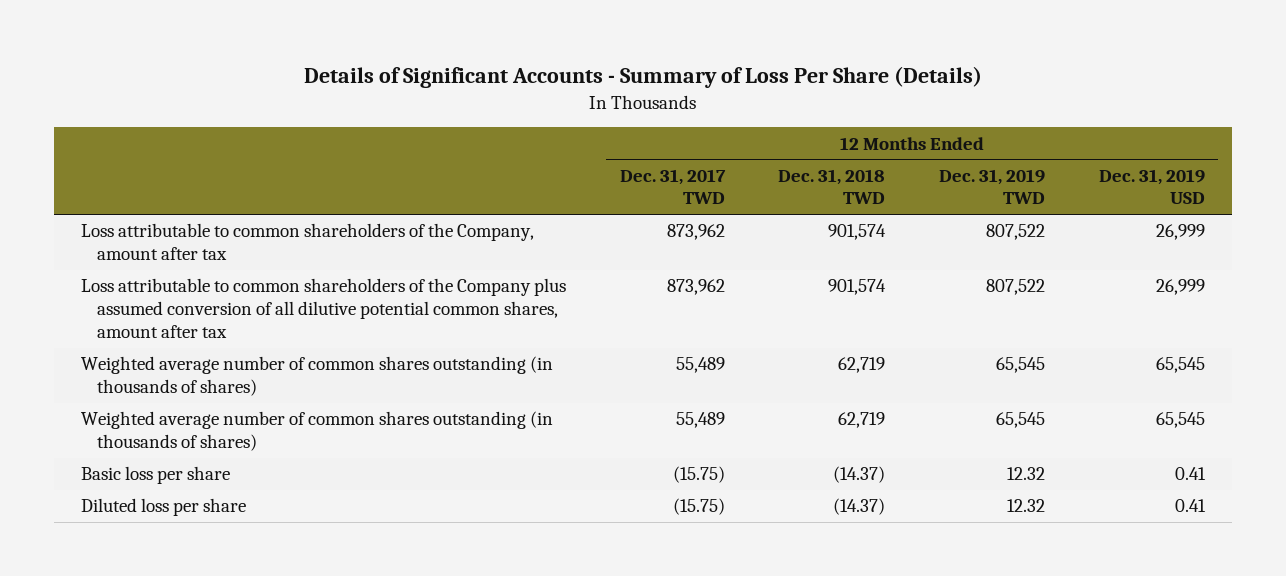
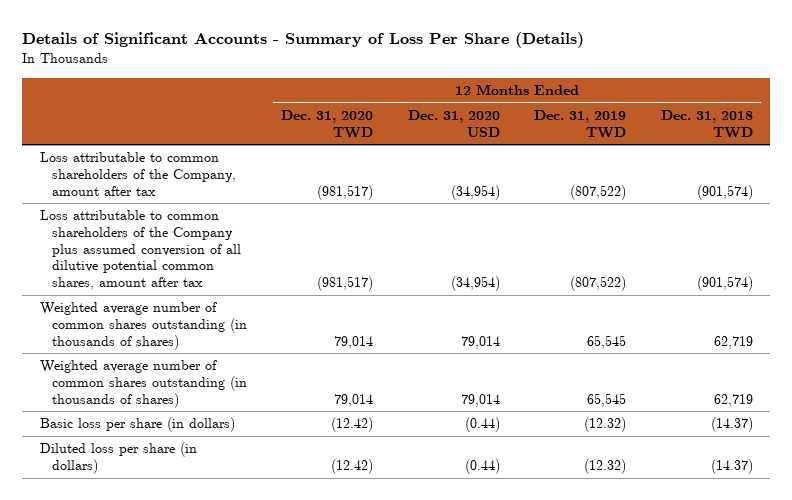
- | 12 Months Ended Dec. 31, 2017 TWD | 12 Months Ended Dec. 31, 2018 TWD | 12 Months Ended Dec. 31, 2019 TWD | 12 Months Ended Dec. 31, 2019 USD
+ | 12 Months Ended Dec. 31, 2020 TWD | 12 Months Ended Dec. 31, 2020 USD | 12 Months Ended Dec. 31, 2019 TWD | 12 Months Ended Dec. 31, 2018 TWD
- Loss attributable to common shareholders of the Company, amount after tax | 873,962 | 901,574 | 807,522 | 26,999
- Loss attributable to common shareholders of the Company plus assumed conversion of all dilutive potential common shares, amount after tax | 873,962 | 901,574 | 807,522 | 26,999
+ Loss attributable to common shareholders of the Company, amount after tax | (981,517) | (34,954) | (807,522) | (901,574)
+ Loss attributable to common shareholders of the Company plus assumed conversion of all dilutive potential common shares, amount after tax | (981,517) | (34,954) | (807,522) | (901,574)
- Basic loss per share | (15.75) | (14.37) | 12.32 | 0.41
- Diluted loss per share | (15.75) | (14.37) | 12.32 | 0.41
+ Basic loss per share (in dollars) | (12.42) | (0.44) | (12.32) | (14.37)
+ Diluted loss per share (in dollars) | (12.42) | (0.44) | (12.32) | (14.37)

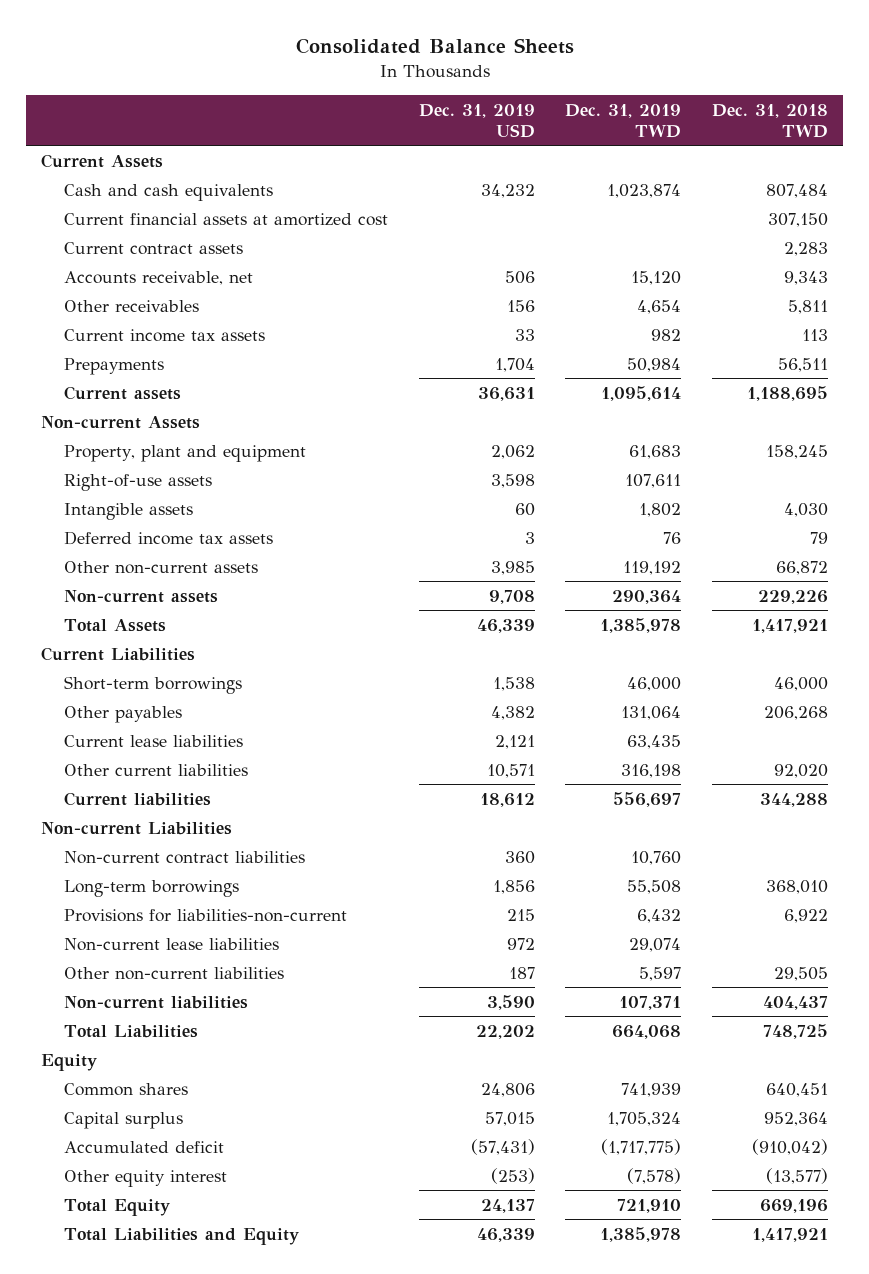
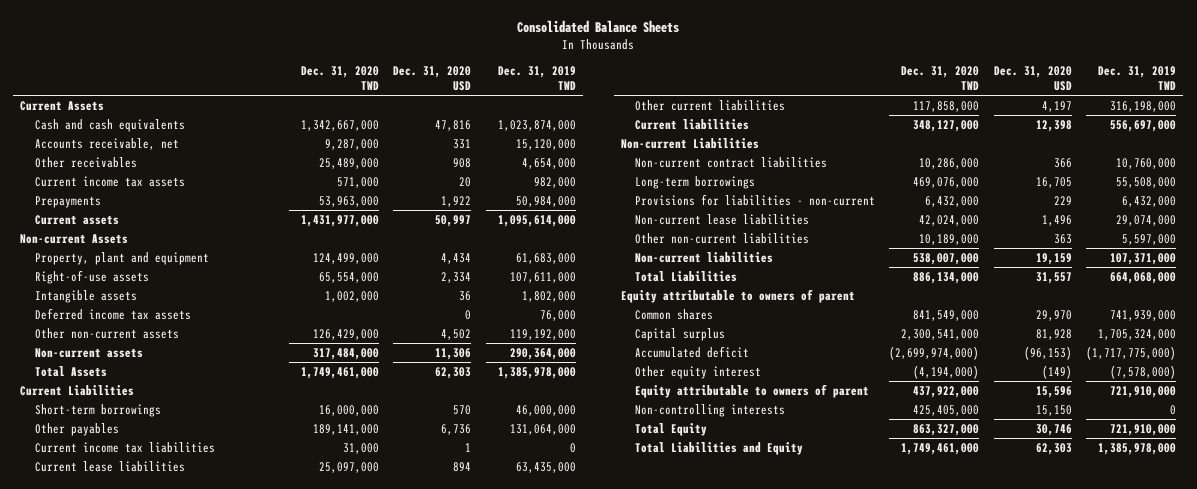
- | Dec. 31, 2019 USD | Dec. 31, 2019 TWD | Dec. 31, 2018 TWD
+ | Dec. 31, 2020 TWD | Dec. 31, 2020 USD | Dec. 31, 2019 TWD
- Cash and cash equivalents | 34,232 | 1,023,874 | 807,484
- Current financial assets at amortized cost | | | 307,150
- Current contract assets | | | 2,283
- Accounts receivable, net | 506 | 15,120 | 9,343
- Other receivables | 156 | 4,654 | 5,811
- Current income tax assets | 33 | 982 | 113
- Prepayments | 1,704 | 50,984 | 56,511
- Current assets | 36,631 | 1,095,614 | 1,188,695
+ Cash and cash equivalents | 1,342,667,000 | 47,816 | 1,023,874,000
+ Accounts receivable, net | 9,287,000 | 331 | 15,120,000
+ Other receivables | 25,489,000 | 908 | 4,654,000
+ Current income tax assets | 571,000 | 20 | 982,000
+ Prepayments | 53,963,000 | 1,922 | 50,984,000
+ Current assets | 1,431,977,000 | 50,997 | 1,095,614,000
- Property, plant and equipment | 2,062 | 61,683 | 158,245
- Right-of-use assets | 3,598 | 107,611 |
- Intangible assets | 60 | 1,802 | 4,030
- Deferred income tax assets | 3 | 76 | 79
- Other non-current assets | 3,985 | 119,192 | 66,872
- Non-current assets | 9,708 | 290,364 | 229,226
- Total Assets | 46,339 | 1,385,978 | 1,417,921
+ Property, plant and equipment | 124,499,000 | 4,434 | 61,683,000
+ Right-of-use assets | 65,554,000 | 2,334 | 107,611,000
+ Intangible assets | 1,002,000 | 36 | 1,802,000
+ Deferred income tax assets | | 0 | 76,000
+ Other non-current assets | 126,429,000 | 4,502 | 119,192,000
+ Non-current assets | 317,484,000 | 11,306 | 290,364,000
+ Total Assets | 1,749,461,000 | 62,303 | 1,385,978,000
- Short-term borrowings | 1,538 | 46,000 | 46,000
- Other payables | 4,382 | 131,064 | 206,268
- Current lease liabilities | 2,121 | 63,435 |
- Other current liabilities | 10,571 | 316,198 | 92,020
- Current liabilities | 18,612 | 556,697 | 344,288
+ Short-term borrowings | 16,000,000 | 570 | 46,000,000
+ Other payables | 189,141,000 | 6,736 | 131,064,000
+ Current income tax liabilities | 31,000 | 1 | 0
+ Current lease liabilities | 25,097,000 | 894 | 63,435,000
+ Other current liabilities | 117,858,000 | 4,197 | 316,198,000
+ Current liabilities | 348,127,000 | 12,398 | 556,697,000
- Non-current contract liabilities | 360 | 10,760 |
- Long-term borrowings | 1,856 | 55,508 | 368,010
- Provisions for liabilities-non-current | 215 | 6,432 | 6,922
- Non-current lease liabilities | 972 | 29,074 |
- Other non-current liabilities | 187 | 5,597 | 29,505
- Non-current liabilities | 3,590 | 107,371 | 404,437
- Total Liabilities | 22,202 | 664,068 | 748,725
- Equity
- Common shares | 24,806 | 741,939 | 640,451
- Capital surplus | 57,015 | 1,705,324 | 952,364
- Accumulated deficit | (57,431) | (1,717,775) | (910,042)
- Other equity interest | (253) | (7,578) | (13,577)
- Total Equity | 24,137 | 721,910 | 669,196
- Total Liabilities and Equity | 46,339 | 1,385,978 | 1,417,921
+ Non-current contract liabilities | 10,286,000 | 366 | 10,760,000
+ Long-term borrowings | 469,076,000 | 16,705 | 55,508,000
+ Provisions for liabilities - non-current | 6,432,000 | 229 | 6,432,000
+ Non-current lease liabilities | 42,024,000 | 1,496 | 29,074,000
+ Other non-current liabilities | 10,189,000 | 363 | 5,597,000
+ Non-current liabilities | 538,007,000 | 19,159 | 107,371,000
+ Total Liabilities | 886,134,000 | 31,557 | 664,068,000
+ Equity attributable to owners of parent
+ Common shares | 841,549,000 | 29,970 | 741,939,000
+ Capital surplus | 2,300,541,000 | 81,928 | 1,705,324,000
+ Accumulated deficit | (2,699,974,000) | (96,153) | (1,717,775,000)
+ Other equity interest | (4,194,000) | (149) | (7,578,000)
+ Equity attributable to owners of parent | 437,922,000 | 15,596 | 721,910,000
+ Non-controlling interests | 425,405,000 | 15,150 | 0
+ Total Equity | 863,327,000 | 30,746 | 721,910,000
+ Total Liabilities and Equity | 1,749,461,000 | 62,303 | 1,385,978,000

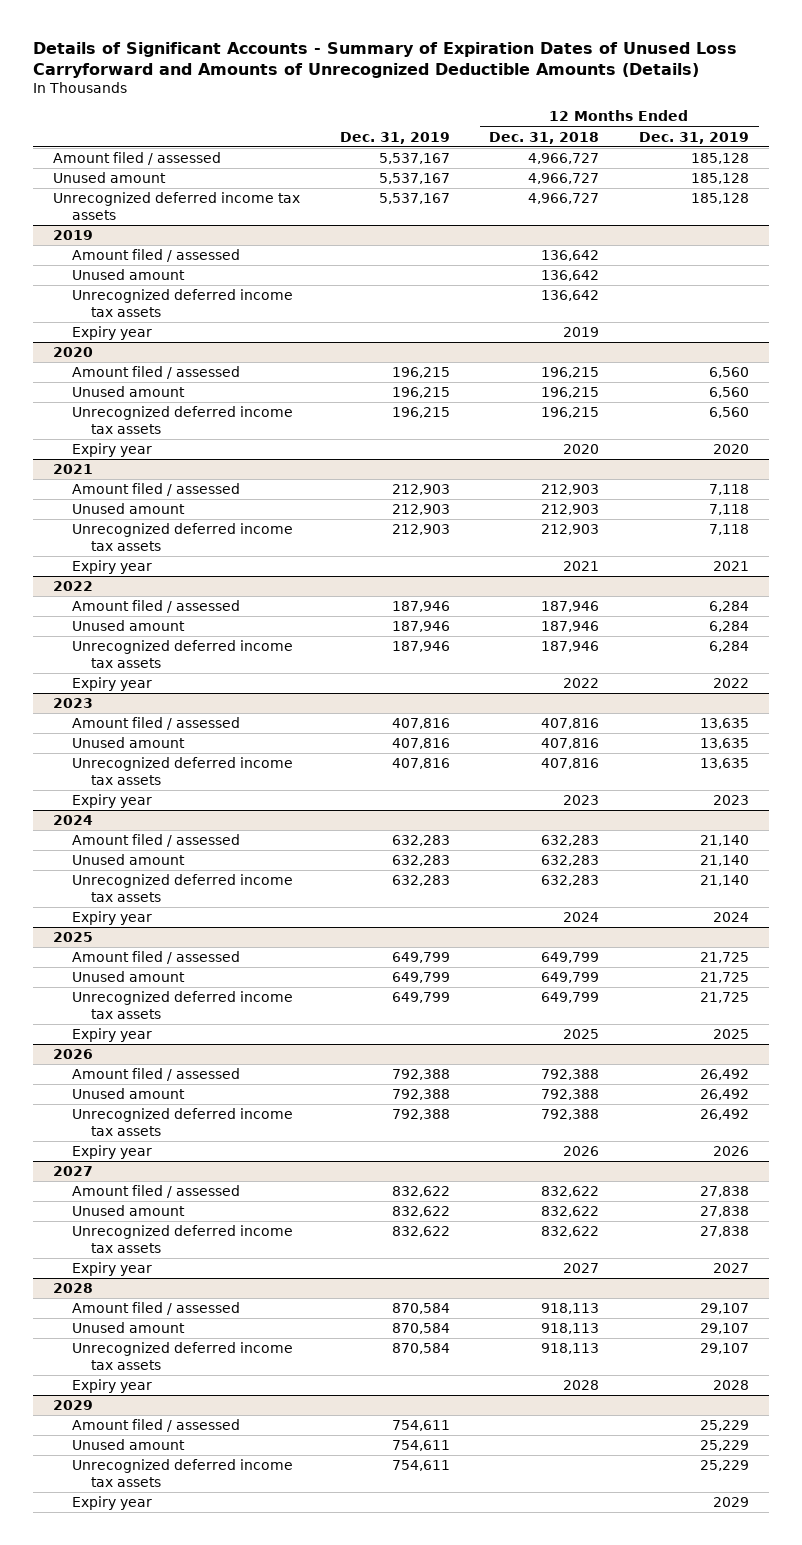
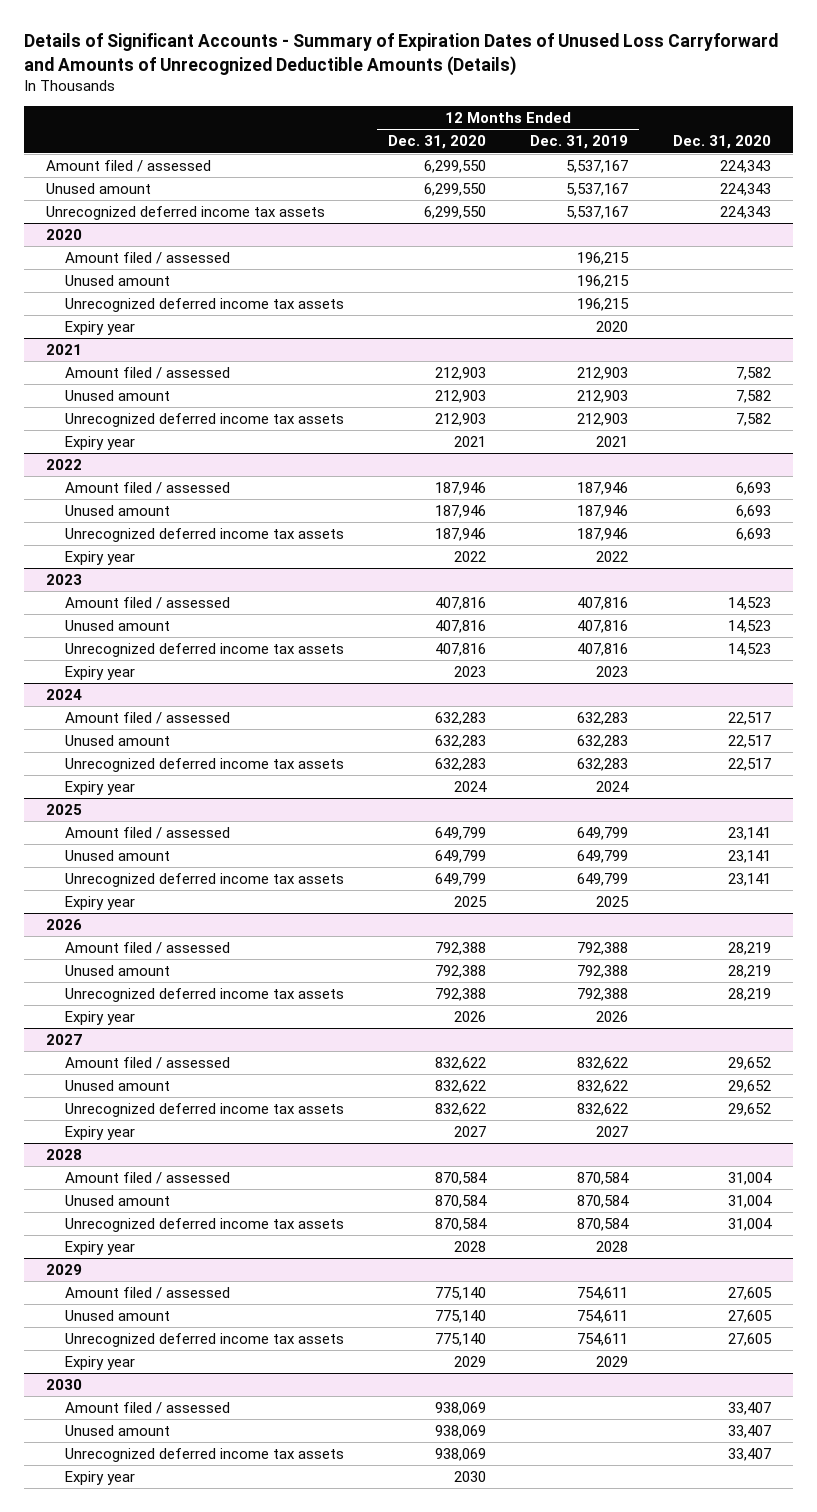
- | Dec. 31, 2019 | 12 Months Ended Dec. 31, 2018 | 12 Months Ended Dec. 31, 2019
+ | 12 Months Ended Dec. 31, 2020 | 12 Months Ended Dec. 31, 2019 | Dec. 31, 2020
- Amount filed / assessed | 5,537,167 | 4,966,727 | 185,128
- Unused amount | 5,537,167 | 4,966,727 | 185,128
- Unrecognized deferred income tax assets | 5,537,167 | 4,966,727 | 185,128
- 2019
- Amount filed / assessed | | 136,642 |
- Unused amount | | 136,642 |
- Unrecognized deferred income tax assets | | 136,642 |
- Expiry year | | 2019 |
+ Amount filed / assessed | 6,299,550 | 5,537,167 | 224,343
+ Unused amount | 6,299,550 | 5,537,167 | 224,343
+ Unrecognized deferred income tax assets | 6,299,550 | 5,537,167 | 224,343
@ 2020
- Amount filed / assessed | 196,215 | 196,215 | 6,560
- Unused amount | 196,215 | 196,215 | 6,560
- Unrecognized deferred income tax assets | 196,215 | 196,215 | 6,560
+ Amount filed / assessed | | 196,215 |
+ Unused amount | | 196,215 |
+ Unrecognized deferred income tax assets | | 196,215 |
@ 2021
- Amount filed / assessed | 212,903 | 212,903 | 7,118
- Unused amount | 212,903 | 212,903 | 7,118
- Unrecognized deferred income tax assets | 212,903 | 212,903 | 7,118
+ Amount filed / assessed | 212,903 | 212,903 | 7,582
+ Unused amount | 212,903 | 212,903 | 7,582
+ Unrecognized deferred income tax assets | 212,903 | 212,903 | 7,582
@ 2022
- Amount filed / assessed | 187,946 | 187,946 | 6,284
- Unused amount | 187,946 | 187,946 | 6,284
- Unrecognized deferred income tax assets | 187,946 | 187,946 | 6,284
+ Amount filed / assessed | 187,946 | 187,946 | 6,693
+ Unused amount | 187,946 | 187,946 | 6,693
+ Unrecognized deferred income tax assets | 187,946 | 187,946 | 6,693
@ 2023
- Amount filed / assessed | 407,816 | 407,816 | 13,635
- Unused amount | 407,816 | 407,816 | 13,635
- Unrecognized deferred income tax assets | 407,816 | 407,816 | 13,635
+ Amount filed / assessed | 407,816 | 407,816 | 14,523
+ Unused amount | 407,816 | 407,816 | 14,523
+ Unrecognized deferred income tax assets | 407,816 | 407,816 | 14,523
@ 2024
- Amount filed / assessed | 632,283 | 632,283 | 21,140
- Unused amount | 632,283 | 632,283 | 21,140
- Unrecognized deferred income tax assets | 632,283 | 632,283 | 21,140
+ Amount filed / assessed | 632,283 | 632,283 | 22,517
+ Unused amount | 632,283 | 632,283 | 22,517
+ Unrecognized deferred income tax assets | 632,283 | 632,283 | 22,517
@ 2025
- Amount filed / assessed | 649,799 | 649,799 | 21,725
- Unused amount | 649,799 | 649,799 | 21,725
- Unrecognized deferred income tax assets | 649,799 | 649,799 | 21,725
+ Amount filed / assessed | 649,799 | 649,799 | 23,141
+ Unused amount | 649,799 | 649,799 | 23,141
+ Unrecognized deferred income tax assets | 649,799 | 649,799 | 23,141
@ 2026
- Amount filed / assessed | 792,388 | 792,388 | 26,492
- Unused amount | 792,388 | 792,388 | 26,492
- Unrecognized deferred income tax assets | 792,388 | 792,388 | 26,492
+ Amount filed / assessed | 792,388 | 792,388 | 28,219
+ Unused amount | 792,388 | 792,388 | 28,219
+ Unrecognized deferred income tax assets | 792,388 | 792,388 | 28,219
@ 2027
- Amount filed / assessed | 832,622 | 832,622 | 27,838
- Unused amount | 832,622 | 832,622 | 27,838
- Unrecognized deferred income tax assets | 832,622 | 832,622 | 27,838
+ Amount filed / assessed | 832,622 | 832,622 | 29,652
+ Unused amount | 832,622 | 832,622 | 29,652
+ Unrecognized deferred income tax assets | 832,622 | 832,622 | 29,652
@ 2028
- Amount filed / assessed | 870,584 | 918,113 | 29,107
- Unused amount | 870,584 | 918,113 | 29,107
- Unrecognized deferred income tax assets | 870,584 | 918,113 | 29,107
+ Amount filed / assessed | 870,584 | 870,584 | 31,004
+ Unused amount | 870,584 | 870,584 | 31,004
+ Unrecognized deferred income tax assets | 870,584 | 870,584 | 31,004
@ 2029
- Amount filed / assessed | 754,611 | | 25,229
- Unused amount | 754,611 | | 25,229
- Unrecognized deferred income tax assets | 754,611 | | 25,229
+ Amount filed / assessed | 775,140 | 754,611 | 27,605
+ Unused amount | 775,140 | 754,611 | 27,605
+ Unrecognized deferred income tax assets | 775,140 | 754,611 | 27,605
+ 2030
+ Amount filed / assessed | 938,069 | | 33,407
+ Unused amount | 938,069 | | 33,407
+ Unrecognized deferred income tax assets | 938,069 | | 33,407
+ Expiry year | 2030 | |

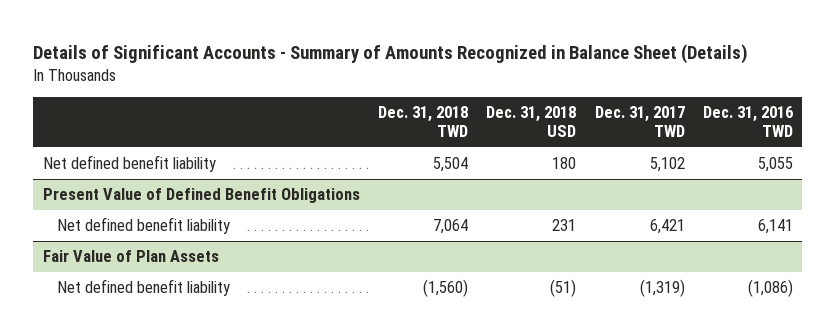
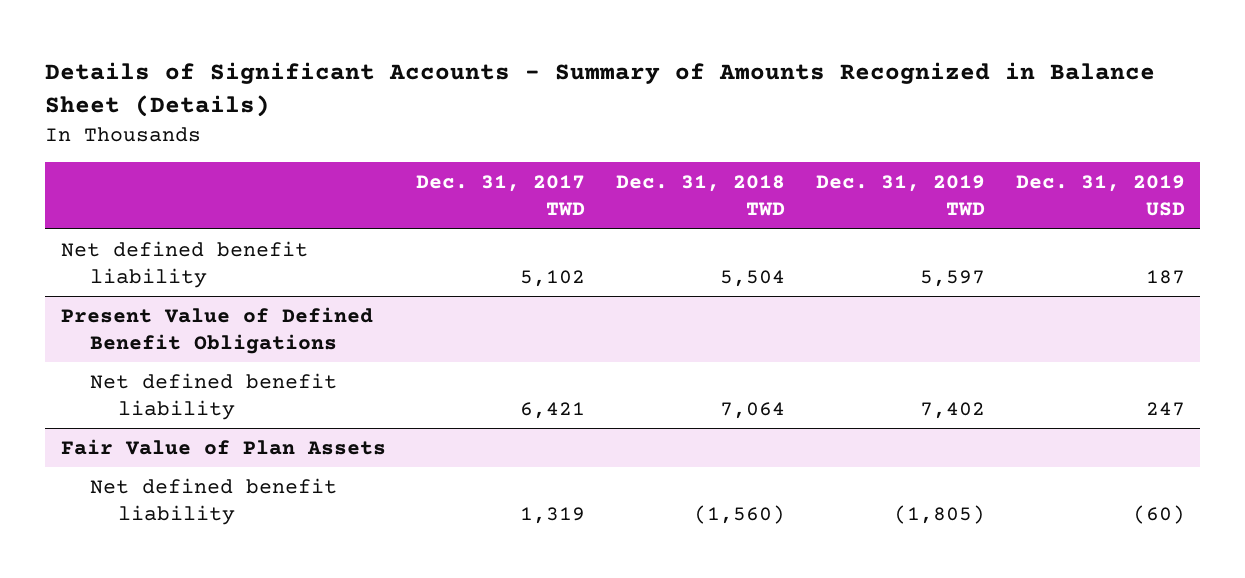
- | Dec. 31, 2018 TWD | Dec. 31, 2018 USD | Dec. 31, 2017 TWD | Dec. 31, 2016 TWD
+ | Dec. 31, 2017 TWD | Dec. 31, 2018 TWD | Dec. 31, 2019 TWD | Dec. 31, 2019 USD
@ Fair Value of Plan Assets
- Net defined benefit liability | (1,560) | (51) | (1,319) | (1,086)
+ Net defined benefit liability | 1,319 | (1,560) | (1,805) | (60)

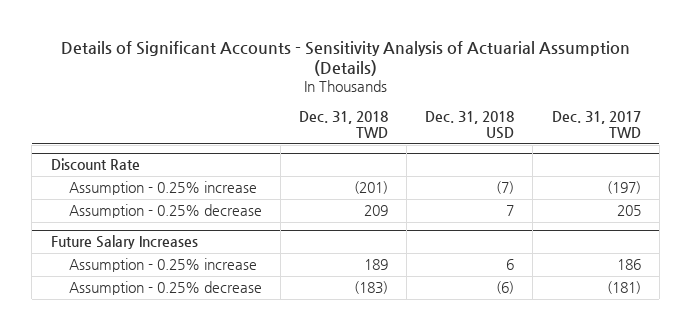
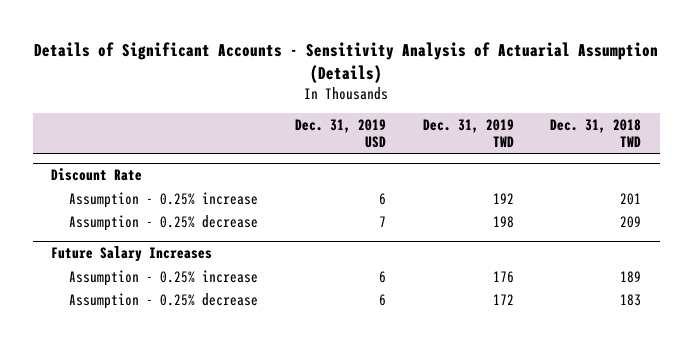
- | Dec. 31, 2018 TWD | Dec. 31, 2018 USD | Dec. 31, 2017 TWD
+ | Dec. 31, 2019 USD | Dec. 31, 2019 TWD | Dec. 31, 2018 TWD
@ Discount Rate
- Assumption - 0.25% increase | (201) | (7) | (197)
+ Assumption - 0.25% increase | 6 | 192 | 201
@ Future Salary Increases
- Assumption - 0.25% decrease | (183) | (6) | (181)
+ Assumption - 0.25% decrease | 6 | 172 | 183

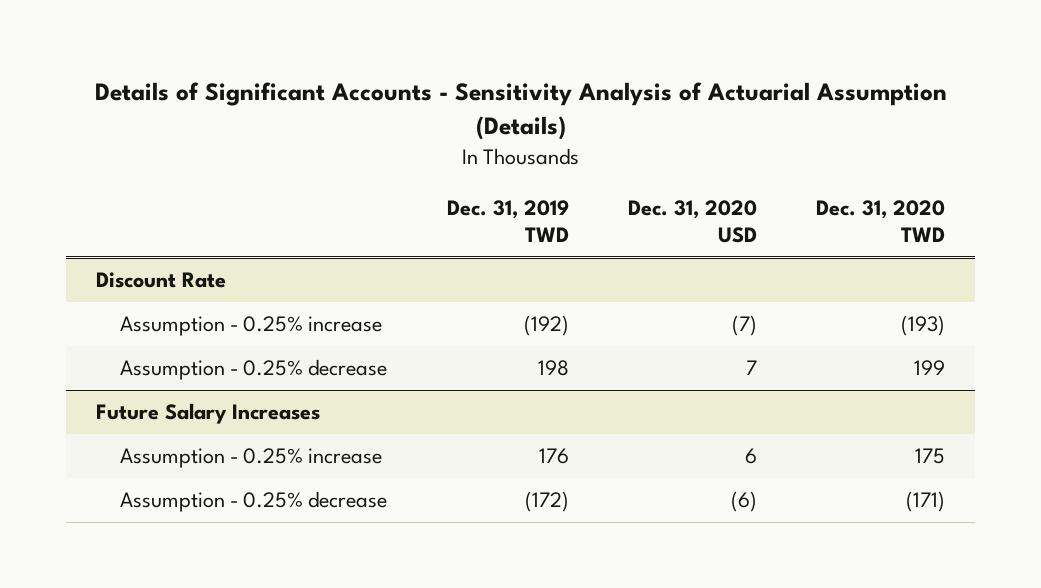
- | Dec. 31, 2019 USD | Dec. 31, 2019 TWD | Dec. 31, 2018 TWD
+ | Dec. 31, 2019 TWD | Dec. 31, 2020 USD | Dec. 31, 2020 TWD
@ Discount Rate
- Assumption - 0.25% increase | 6 | 192 | 201
+ Assumption - 0.25% increase | (192) | (7) | (193)
@ Future Salary Increases
- Assumption - 0.25% decrease | 6 | 172 | 183
+ Assumption - 0.25% decrease | (172) | (6) | (171)

